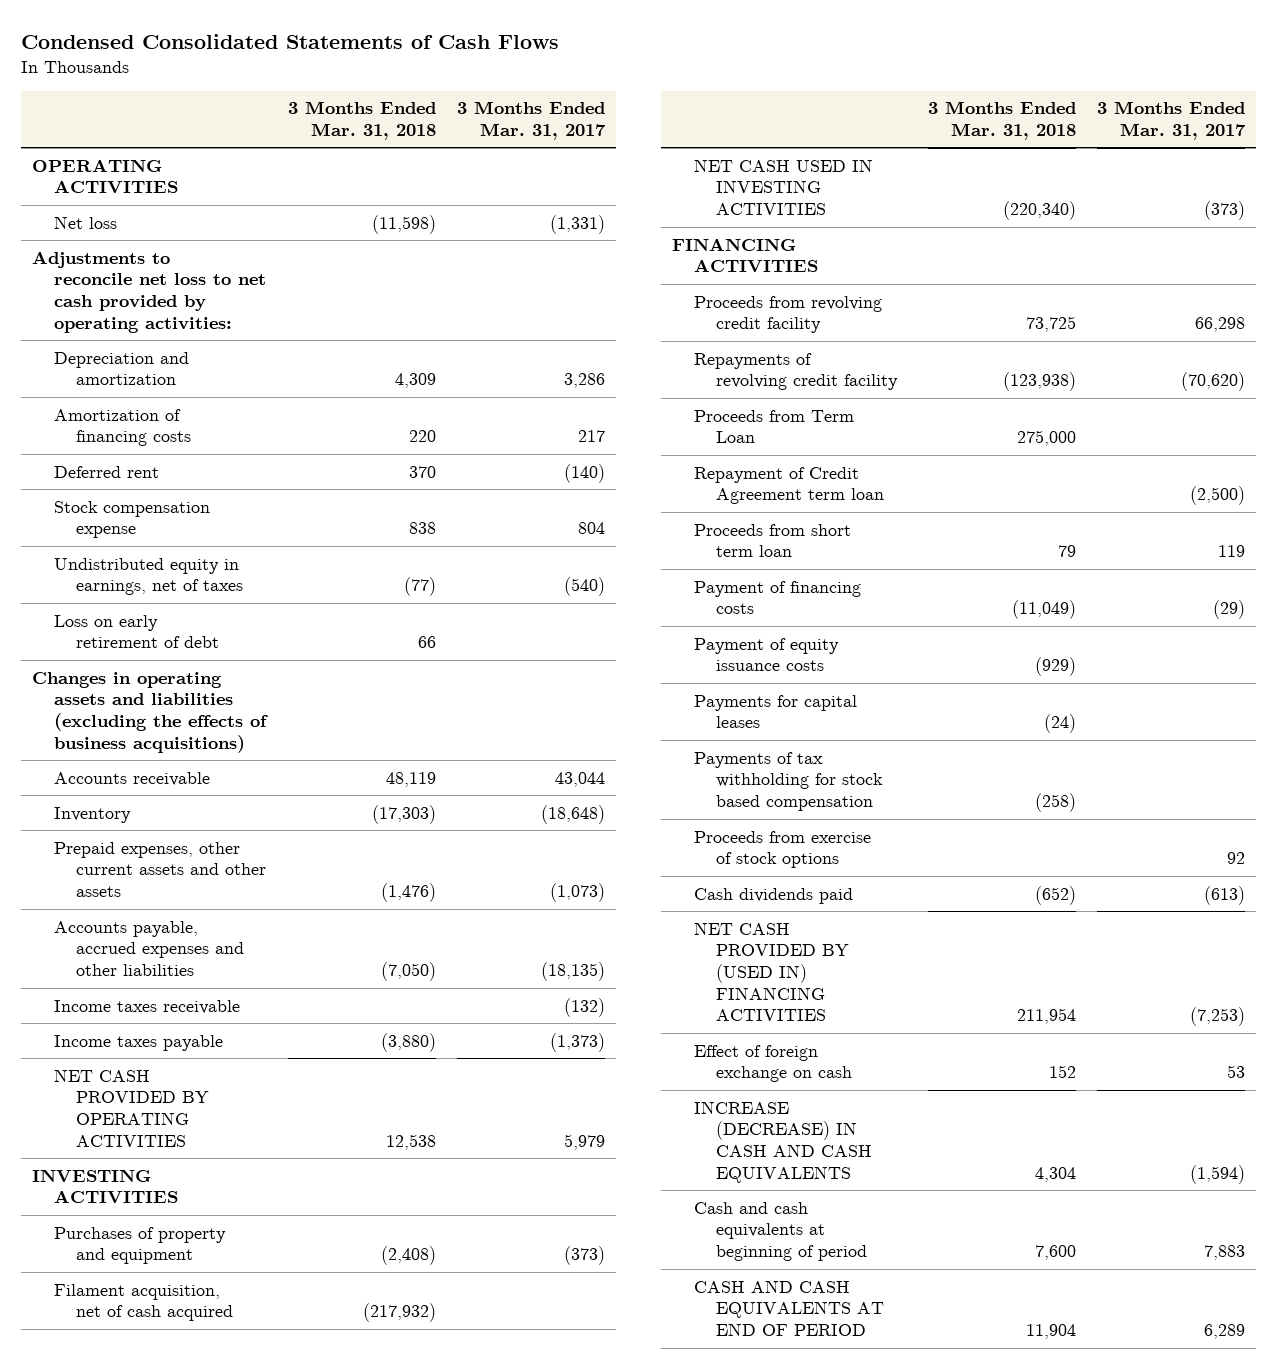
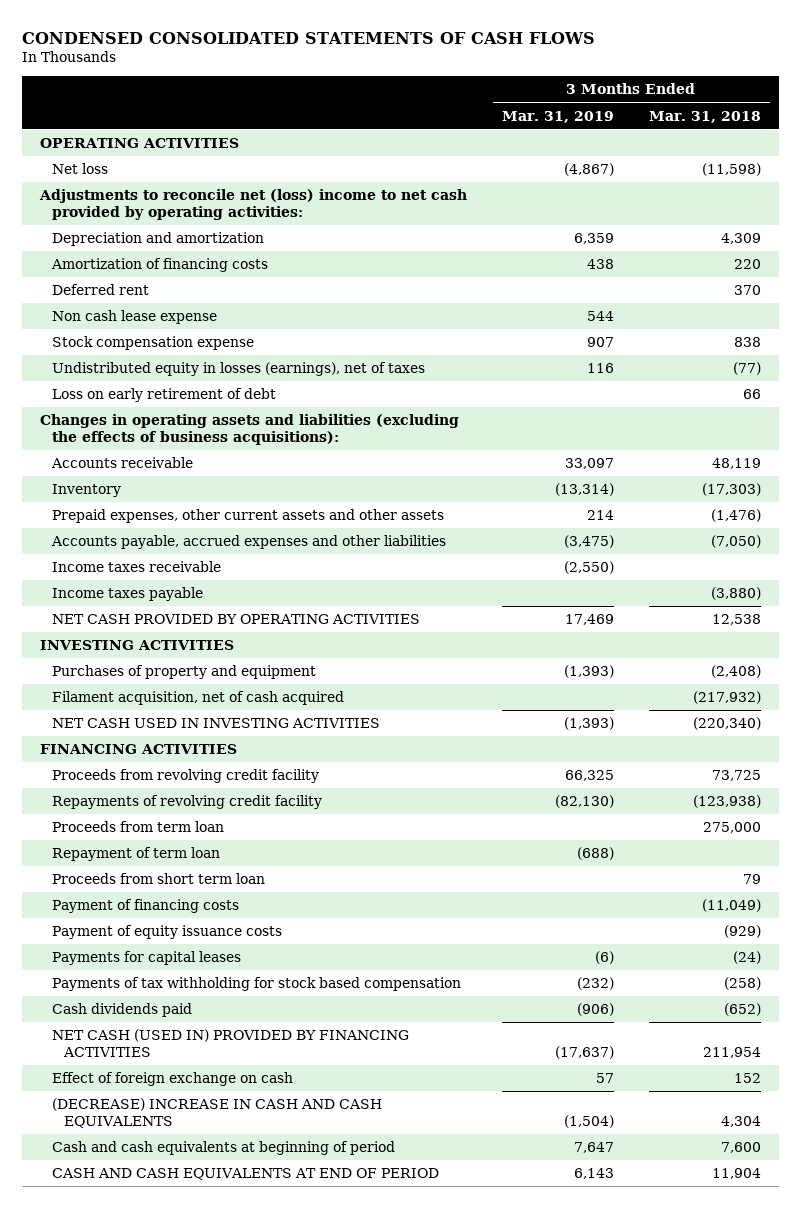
- Condensed Consolidated Statements of Cash Flows
+ CONDENSED CONSOLIDATED STATEMENTS OF CASH FLOWS
- | 3 Months Ended Mar. 31, 2018 | 3 Months Ended Mar. 31, 2017
+ | 3 Months Ended Mar. 31, 2019 | 3 Months Ended Mar. 31, 2018
- Adjustments to reconcile net loss to net cash provided by operating activities:
+ Adjustments to reconcile net (loss) income to net cash provided by operating activities:
+ Non cash lease expense | 544 |
- Undistributed equity in earnings, net of taxes | (77) | (540)
+ Undistributed equity in losses (earnings), net of taxes | 116 | (77)
- Changes in operating assets and liabilities (excluding the effects of business acquisitions)
+ Changes in operating assets and liabilities (excluding the effects of business acquisitions):
- Proceeds from Term Loan | 275,000 |
- Repayment of Credit Agreement term loan | | (2,500)
+ Proceeds from term loan | | 275,000
+ Repayment of term loan | (688) |
- Proceeds from exercise of stock options | | 92
- NET CASH PROVIDED BY (USED IN) FINANCING ACTIVITIES | 211,954 | (7,253)
+ NET CASH (USED IN) PROVIDED BY FINANCING ACTIVITIES | (17,637) | 211,954
- INCREASE (DECREASE) IN CASH AND CASH EQUIVALENTS | 4,304 | (1,594)
+ (DECREASE) INCREASE IN CASH AND CASH EQUIVALENTS | (1,504) | 4,304

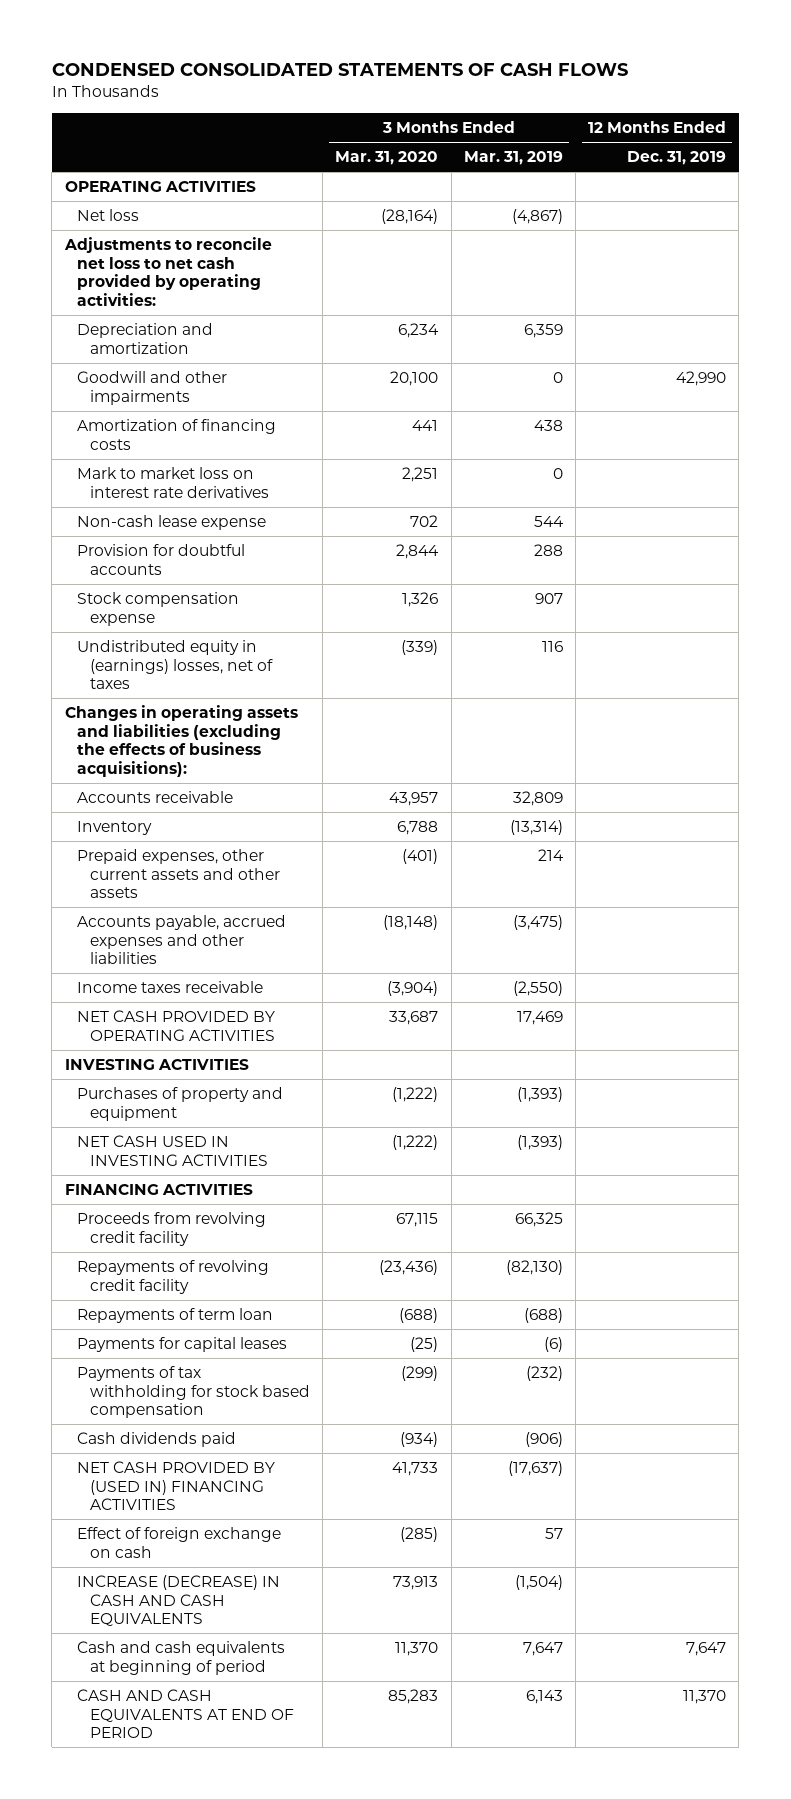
- | 3 Months Ended Mar. 31, 2019 | 3 Months Ended Mar. 31, 2018
+ | 3 Months Ended Mar. 31, 2020 | 3 Months Ended Mar. 31, 2019 | 12 Months Ended Dec. 31, 2019
- Adjustments to reconcile net (loss) income to net cash provided by operating activities:
+ Adjustments to reconcile net loss to net cash provided by operating activities:
+ Goodwill and other impairments | 20,100 | 0 | 42,990
- Deferred rent | | 370
- Non cash lease expense | 544 |
+ Mark to market loss on interest rate derivatives | 2,251 | 0 |
+ Non-cash lease expense | 702 | 544 |
+ Provision for doubtful accounts | 2,844 | 288 |
- Undistributed equity in losses (earnings), net of taxes | 116 | (77)
- Loss on early retirement of debt | | 66
+ Undistributed equity in (earnings) losses, net of taxes | (339) | 116 |
- Accounts receivable | 33,097 | 48,119
+ Accounts receivable | 43,957 | 32,809 |
- Income taxes payable | | (3,880)
- Filament acquisition, net of cash acquired | | (217,932)
- Proceeds from term loan | | 275,000
- Repayment of term loan | (688) |
- Proceeds from short term loan | | 79
- Payment of financing costs | | (11,049)
- Payment of equity issuance costs | | (929)
+ Repayments of term loan | (688) | (688) |
- NET CASH (USED IN) PROVIDED BY FINANCING ACTIVITIES | (17,637) | 211,954
+ NET CASH PROVIDED BY (USED IN) FINANCING ACTIVITIES | 41,733 | (17,637) |
- (DECREASE) INCREASE IN CASH AND CASH EQUIVALENTS | (1,504) | 4,304
+ INCREASE (DECREASE) IN CASH AND CASH EQUIVALENTS | 73,913 | (1,504) |

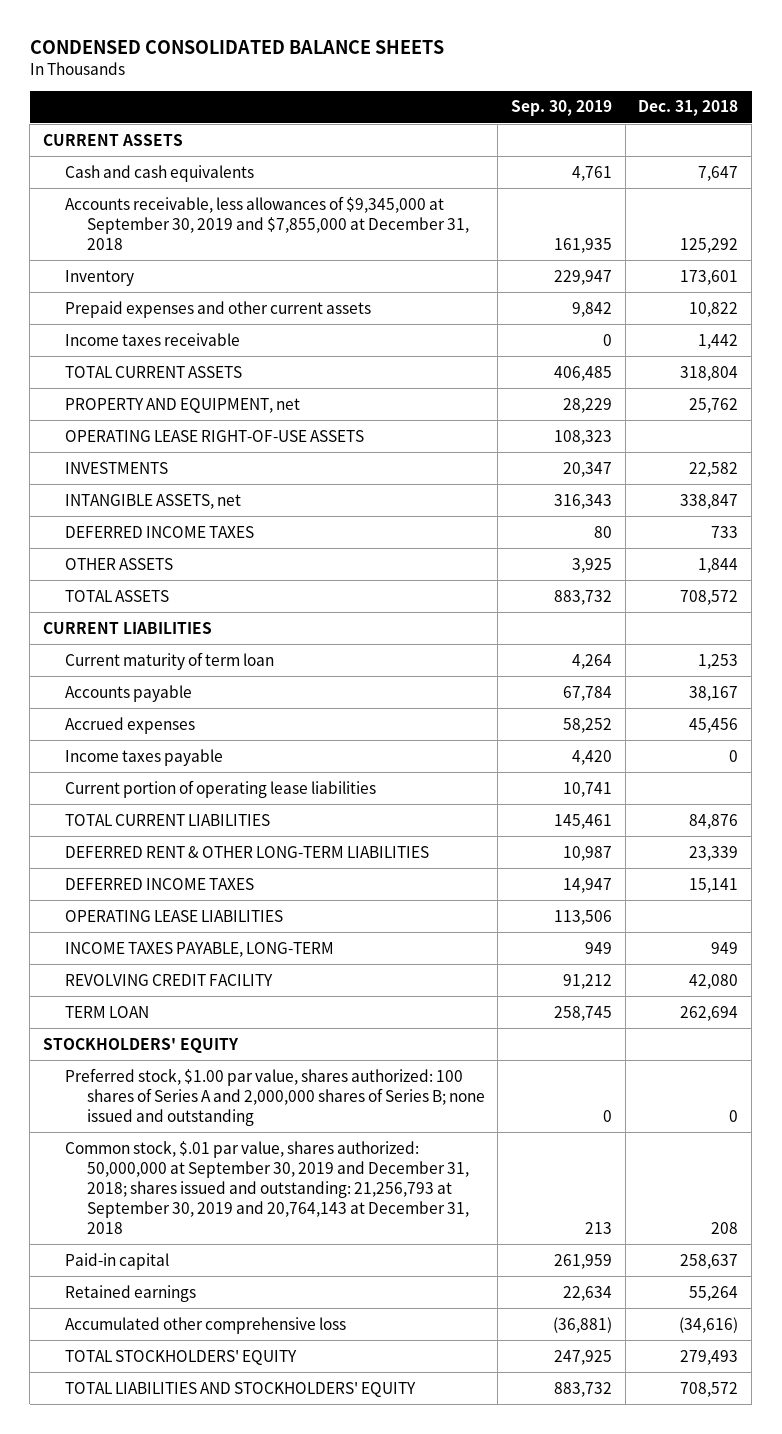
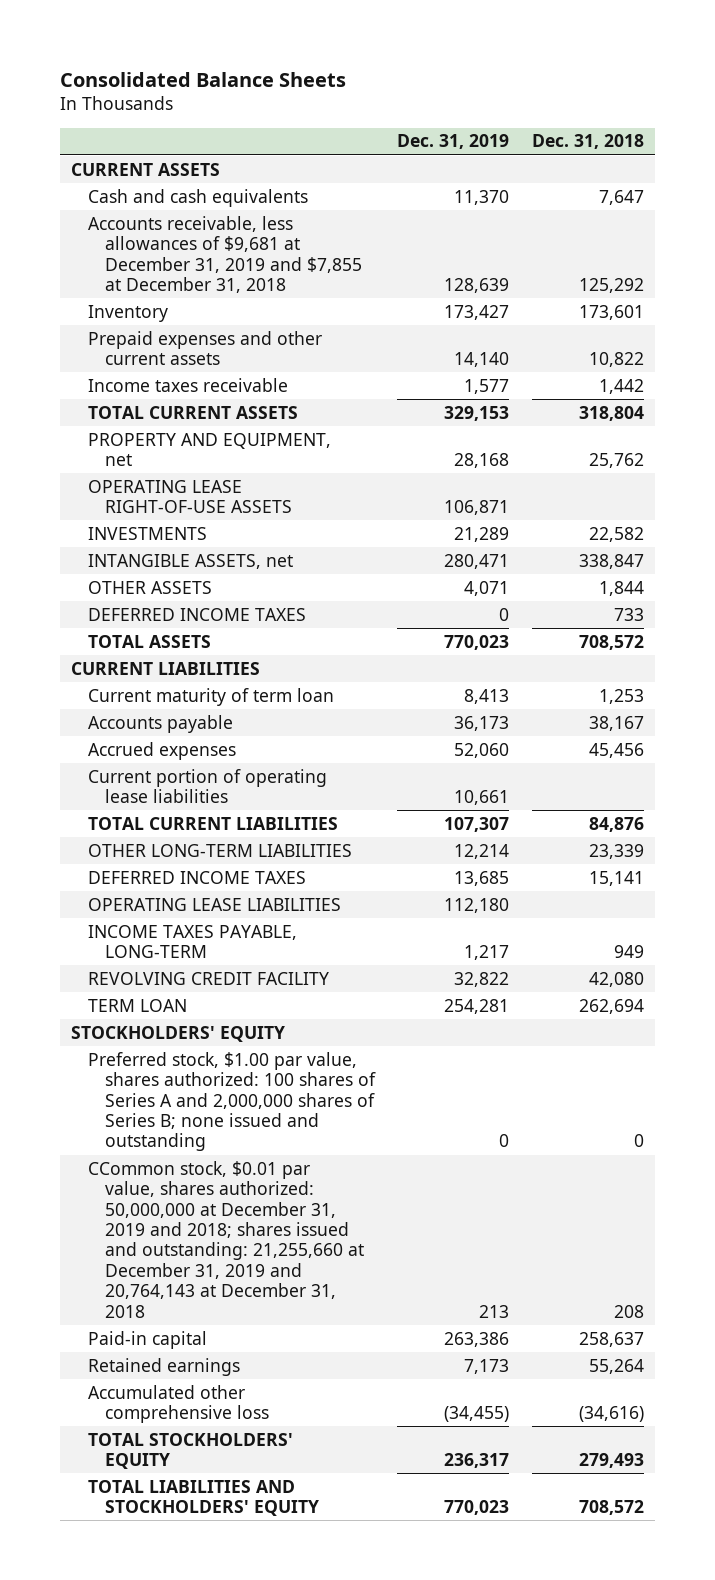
- CONDENSED CONSOLIDATED BALANCE SHEETS
+ Consolidated Balance Sheets
- | Sep. 30, 2019 | Dec. 31, 2018
+ | Dec. 31, 2019 | Dec. 31, 2018
- Accounts receivable, less allowances of $9,345,000 at September 30, 2019 and $7,855,000 at December 31, 2018 | 161,935 | 125,292
+ Accounts receivable, less allowances of $9,681 at December 31, 2019 and $7,855 at December 31, 2018 | 128,639 | 125,292
moved down: DEFERRED INCOME TAXES | 0 | 733
- Income taxes payable | 4,420 | 0
- DEFERRED RENT & OTHER LONG-TERM LIABILITIES | 10,987 | 23,339
+ OTHER LONG-TERM LIABILITIES | 12,214 | 23,339
- Common stock, $.01 par value, shares authorized: 50,000,000 at September 30, 2019 and December 31, 2018; shares issued and outstanding: 21,256,793 at September 30, 2019 and 20,764,143 at December 31, 2018 | 213 | 208
+ CCommon stock, $0.01 par value, shares authorized: 50,000,000 at December 31, 2019 and 2018; shares issued and outstanding: 21,255,660 at December 31, 2019 and 20,764,143 at December 31, 2018 | 213 | 208

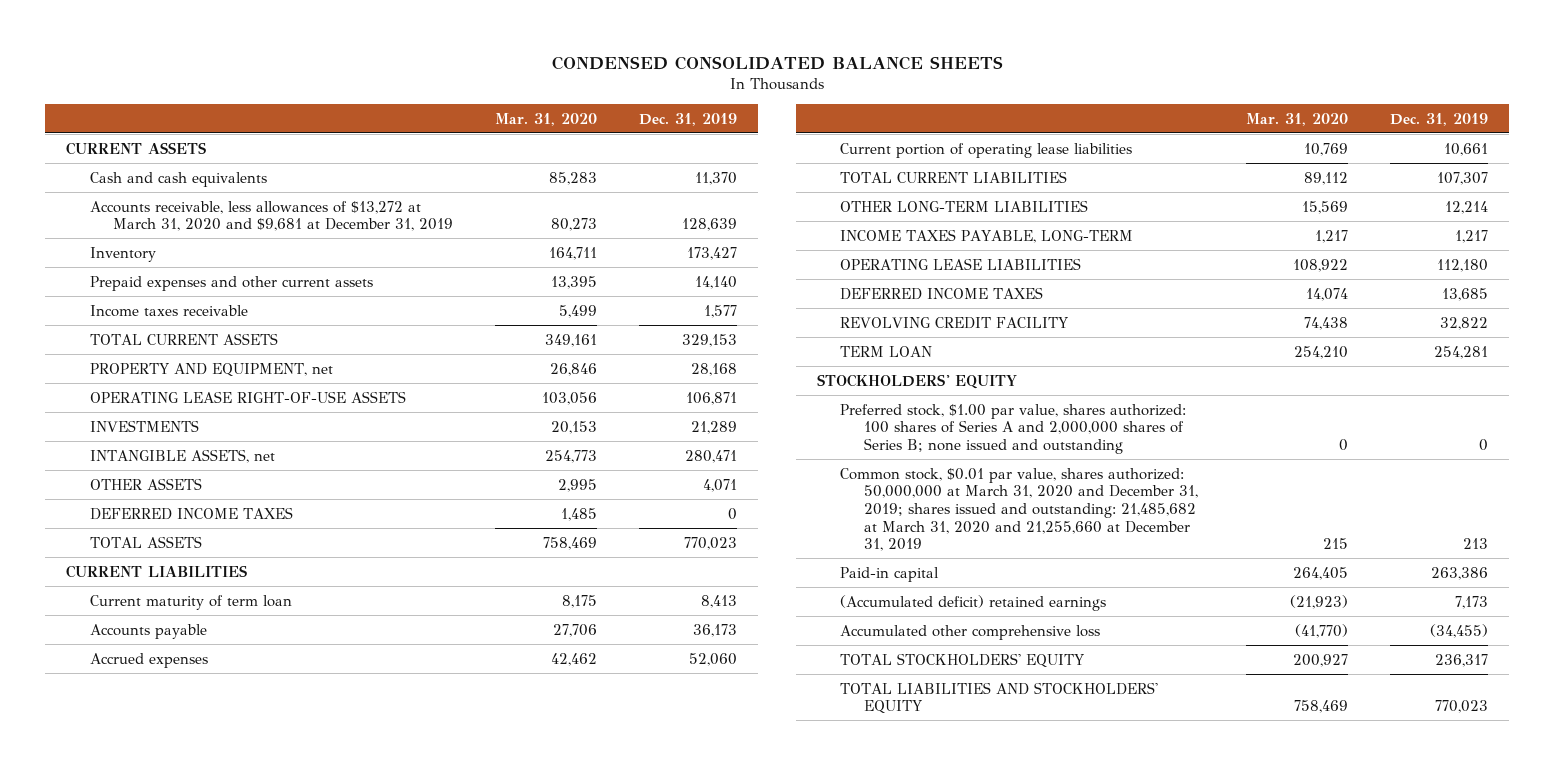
- Consolidated Balance Sheets
+ CONDENSED CONSOLIDATED BALANCE SHEETS
- | Dec. 31, 2019 | Dec. 31, 2018
+ | Mar. 31, 2020 | Dec. 31, 2019
- Accounts receivable, less allowances of $9,681 at December 31, 2019 and $7,855 at December 31, 2018 | 128,639 | 125,292
+ Accounts receivable, less allowances of $13,272 at March 31, 2020 and $9,681 at December 31, 2019 | 80,273 | 128,639
moved down: OPERATING LEASE LIABILITIES | 108,922 | 112,180
moved down: DEFERRED INCOME TAXES | 14,074 | 13,685
- CCommon stock, $0.01 par value, shares authorized: 50,000,000 at December 31, 2019 and 2018; shares issued and outstanding: 21,255,660 at December 31, 2019 and 20,764,143 at December 31, 2018 | 213 | 208
+ Common stock, $0.01 par value, shares authorized: 50,000,000 at March 31, 2020 and December 31, 2019; shares issued and outstanding: 21,485,682 at March 31, 2020 and 21,255,660 at December 31, 2019 | 215 | 213
- Retained earnings | 7,173 | 55,264
+ (Accumulated deficit) retained earnings | (21,923) | 7,173

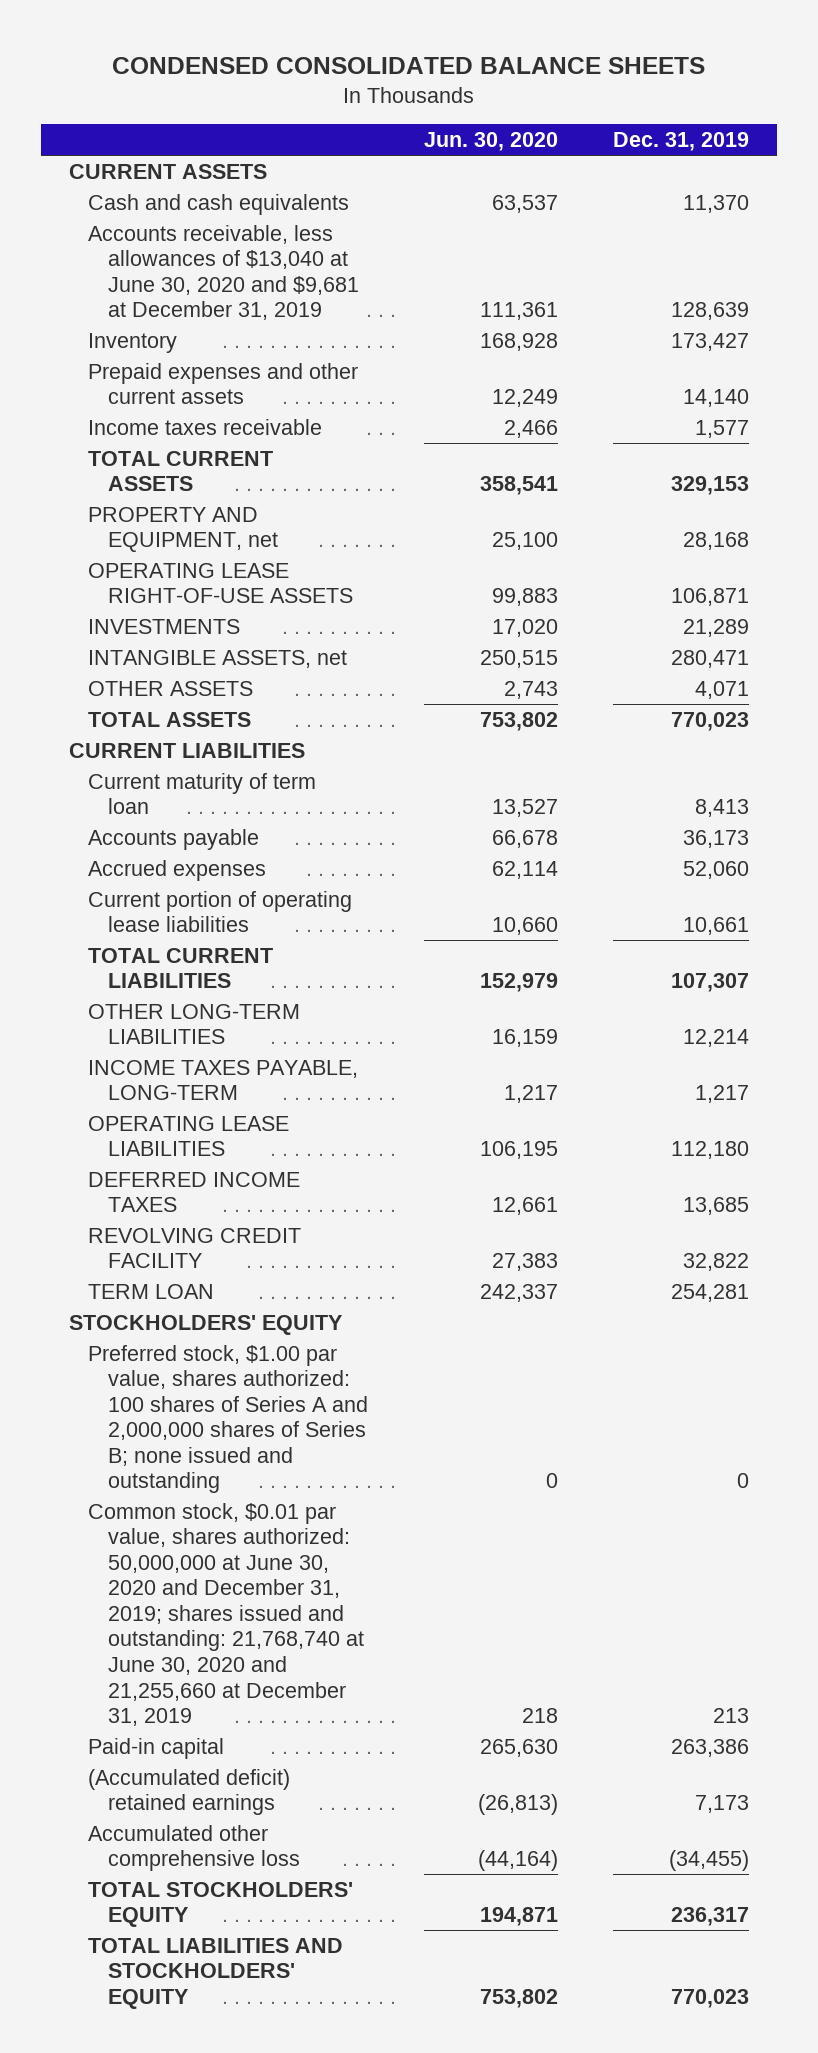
- | Mar. 31, 2020 | Dec. 31, 2019
+ | Jun. 30, 2020 | Dec. 31, 2019
- Accounts receivable, less allowances of $13,272 at March 31, 2020 and $9,681 at December 31, 2019 | 80,273 | 128,639
+ Accounts receivable, less allowances of $13,040 at June 30, 2020 and $9,681 at December 31, 2019 | 111,361 | 128,639
- DEFERRED INCOME TAXES | 1,485 | 0
- Common stock, $0.01 par value, shares authorized: 50,000,000 at March 31, 2020 and December 31, 2019; shares issued and outstanding: 21,485,682 at March 31, 2020 and 21,255,660 at December 31, 2019 | 215 | 213
+ Common stock, $0.01 par value, shares authorized: 50,000,000 at June 30, 2020 and December 31, 2019; shares issued and outstanding: 21,768,740 at June 30, 2020 and 21,255,660 at December 31, 2019 | 218 | 213

